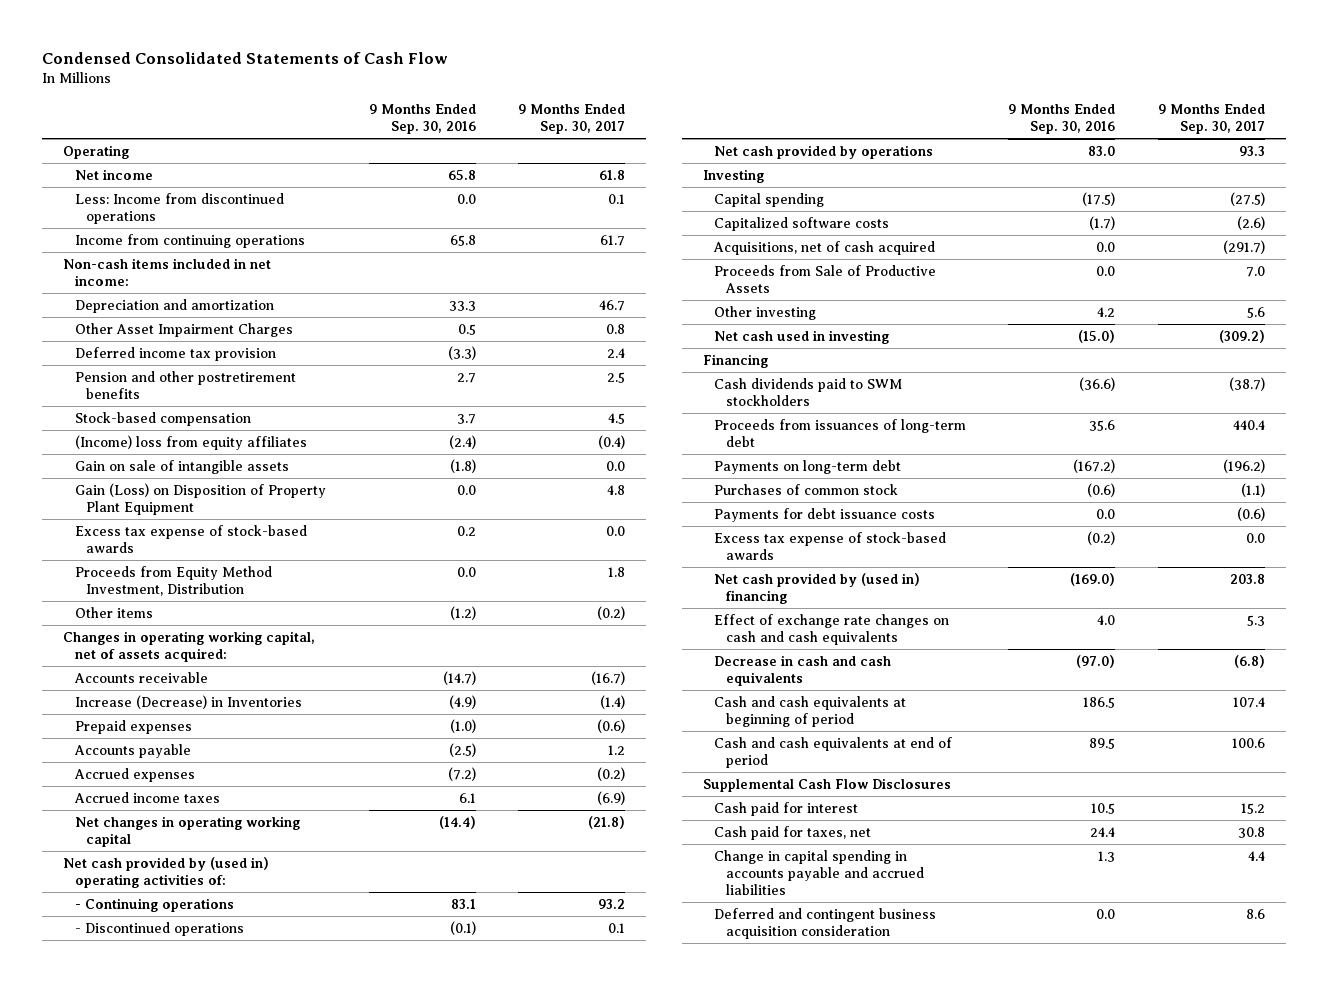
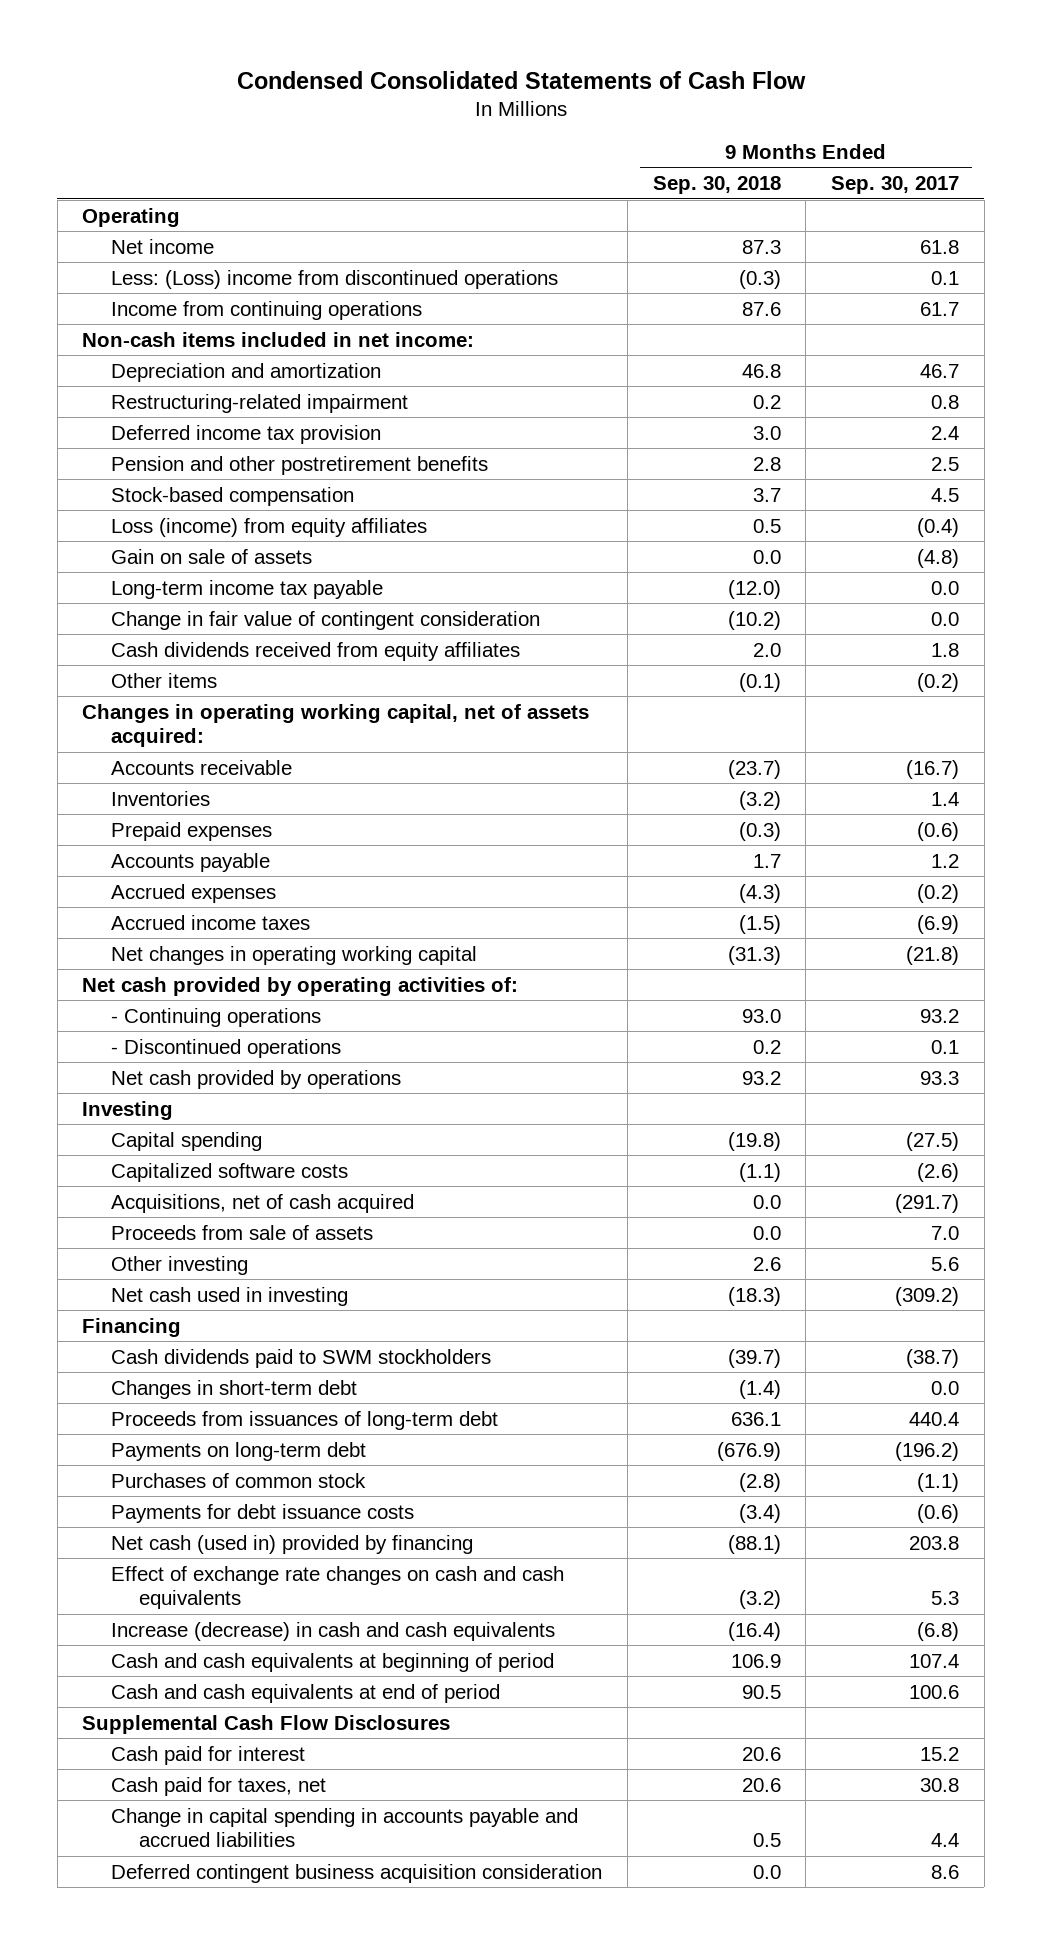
- | 9 Months Ended Sep. 30, 2016 | 9 Months Ended Sep. 30, 2017
+ | 9 Months Ended Sep. 30, 2018 | 9 Months Ended Sep. 30, 2017
- Less: Income from discontinued operations | 0.0 | 0.1
+ Less: (Loss) income from discontinued operations | (0.3) | 0.1
- Other Asset Impairment Charges | 0.5 | 0.8
+ Restructuring-related impairment | 0.2 | 0.8
- (Income) loss from equity affiliates | (2.4) | (0.4)
- Gain on sale of intangible assets | (1.8) | 0.0
- Gain (Loss) on Disposition of Property Plant Equipment | 0.0 | 4.8
- Excess tax expense of stock-based awards | 0.2 | 0.0
- Proceeds from Equity Method Investment, Distribution | 0.0 | 1.8
+ Loss (income) from equity affiliates | 0.5 | (0.4)
+ Gain on sale of assets | 0.0 | (4.8)
+ Long-term income tax payable | (12.0) | 0.0
+ Change in fair value of contingent consideration | (10.2) | 0.0
+ Cash dividends received from equity affiliates | 2.0 | 1.8
- Increase (Decrease) in Inventories | (4.9) | (1.4)
+ Inventories | (3.2) | 1.4
- Net cash provided by (used in) operating activities of:
+ Net cash provided by operating activities of:
- Proceeds from Sale of Productive Assets | 0.0 | 7.0
+ Proceeds from sale of assets | 0.0 | 7.0
+ Changes in short-term debt | (1.4) | 0.0
- Excess tax expense of stock-based awards | (0.2) | 0.0
- Net cash provided by (used in) financing | (169.0) | 203.8
+ Net cash (used in) provided by financing | (88.1) | 203.8
- Decrease in cash and cash equivalents | (97.0) | (6.8)
+ Increase (decrease) in cash and cash equivalents | (16.4) | (6.8)
- Deferred and contingent business acquisition consideration | 0.0 | 8.6
+ Deferred contingent business acquisition consideration | 0.0 | 8.6

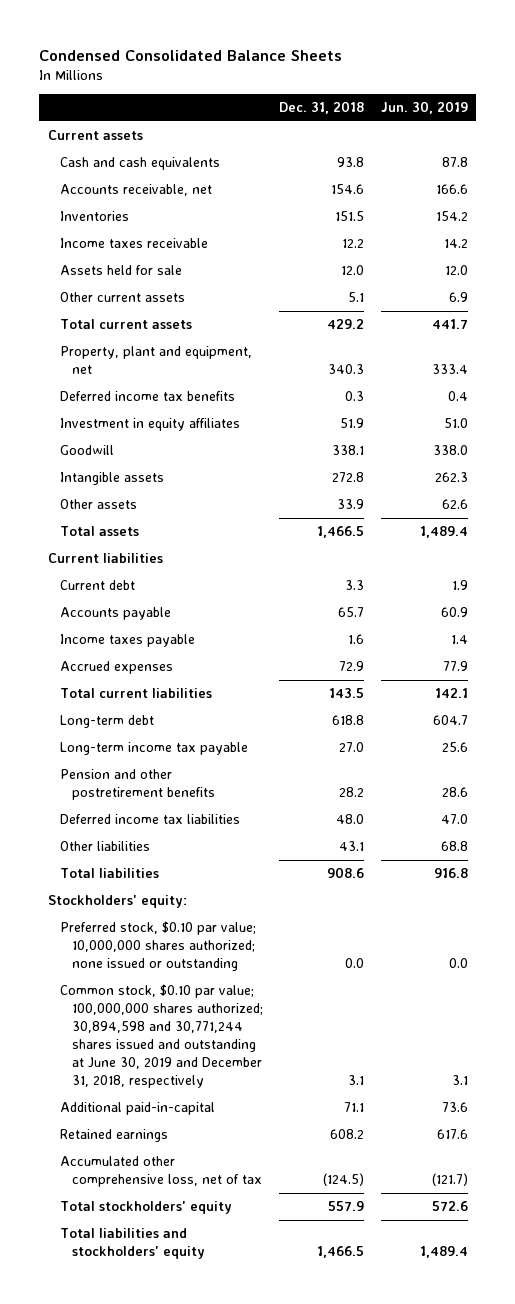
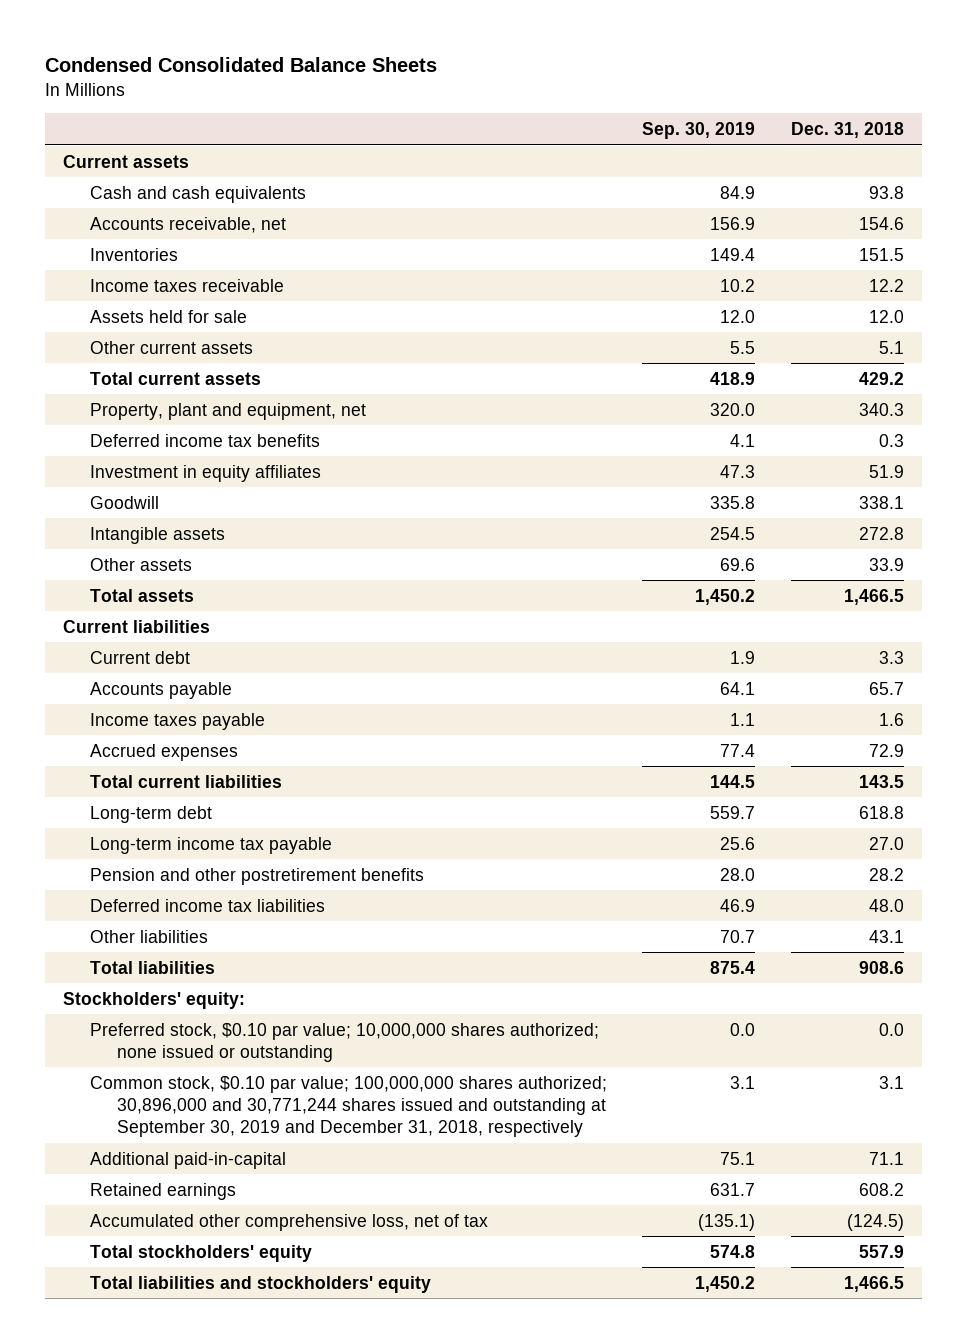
- | Dec. 31, 2018 | Jun. 30, 2019
+ | Sep. 30, 2019 | Dec. 31, 2018
- Common stock, $0.10 par value; 100,000,000 shares authorized; 30,894,598 and 30,771,244 shares issued and outstanding at June 30, 2019 and December 31, 2018, respectively | 3.1 | 3.1
+ Common stock, $0.10 par value; 100,000,000 shares authorized; 30,896,000 and 30,771,244 shares issued and outstanding at September 30, 2019 and December 31, 2018, respectively | 3.1 | 3.1

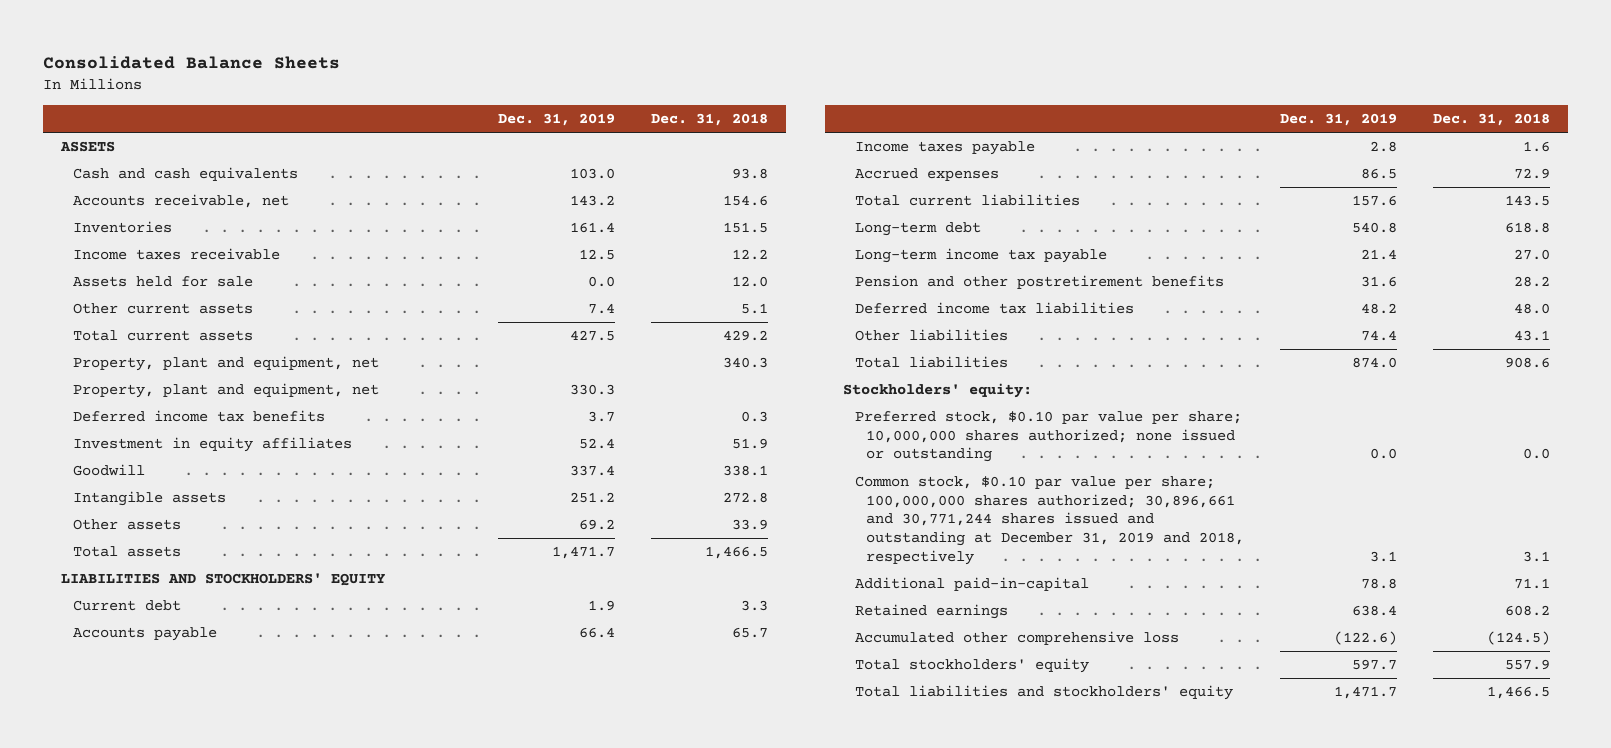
- Condensed Consolidated Balance Sheets
+ Consolidated Balance Sheets
- | Sep. 30, 2019 | Dec. 31, 2018
+ | Dec. 31, 2019 | Dec. 31, 2018
- Current assets
+ ASSETS
+ Property, plant and equipment, net | 330.3 |
- Current liabilities
+ LIABILITIES AND STOCKHOLDERS' EQUITY
- Preferred stock, $0.10 par value; 10,000,000 shares authorized; none issued or outstanding | 0.0 | 0.0
- Common stock, $0.10 par value; 100,000,000 shares authorized; 30,896,000 and 30,771,244 shares issued and outstanding at September 30, 2019 and December 31, 2018, respectively | 3.1 | 3.1
+ Preferred stock, $0.10 par value per share; 10,000,000 shares authorized; none issued or outstanding | 0.0 | 0.0
+ Common stock, $0.10 par value per share; 100,000,000 shares authorized; 30,896,661 and 30,771,244 shares issued and outstanding at December 31, 2019 and 2018, respectively | 3.1 | 3.1
- Accumulated other comprehensive loss, net of tax | (135.1) | (124.5)
+ Accumulated other comprehensive loss | (122.6) | (124.5)

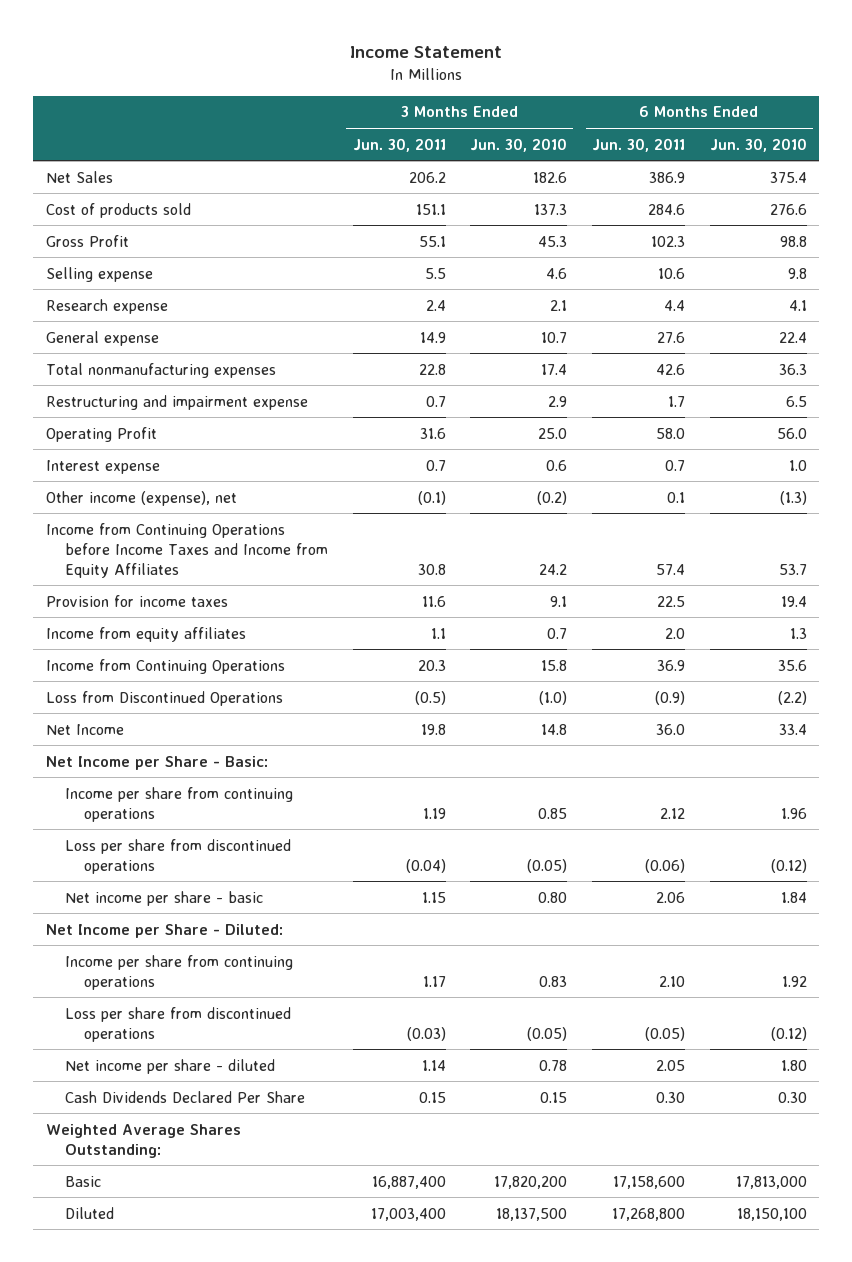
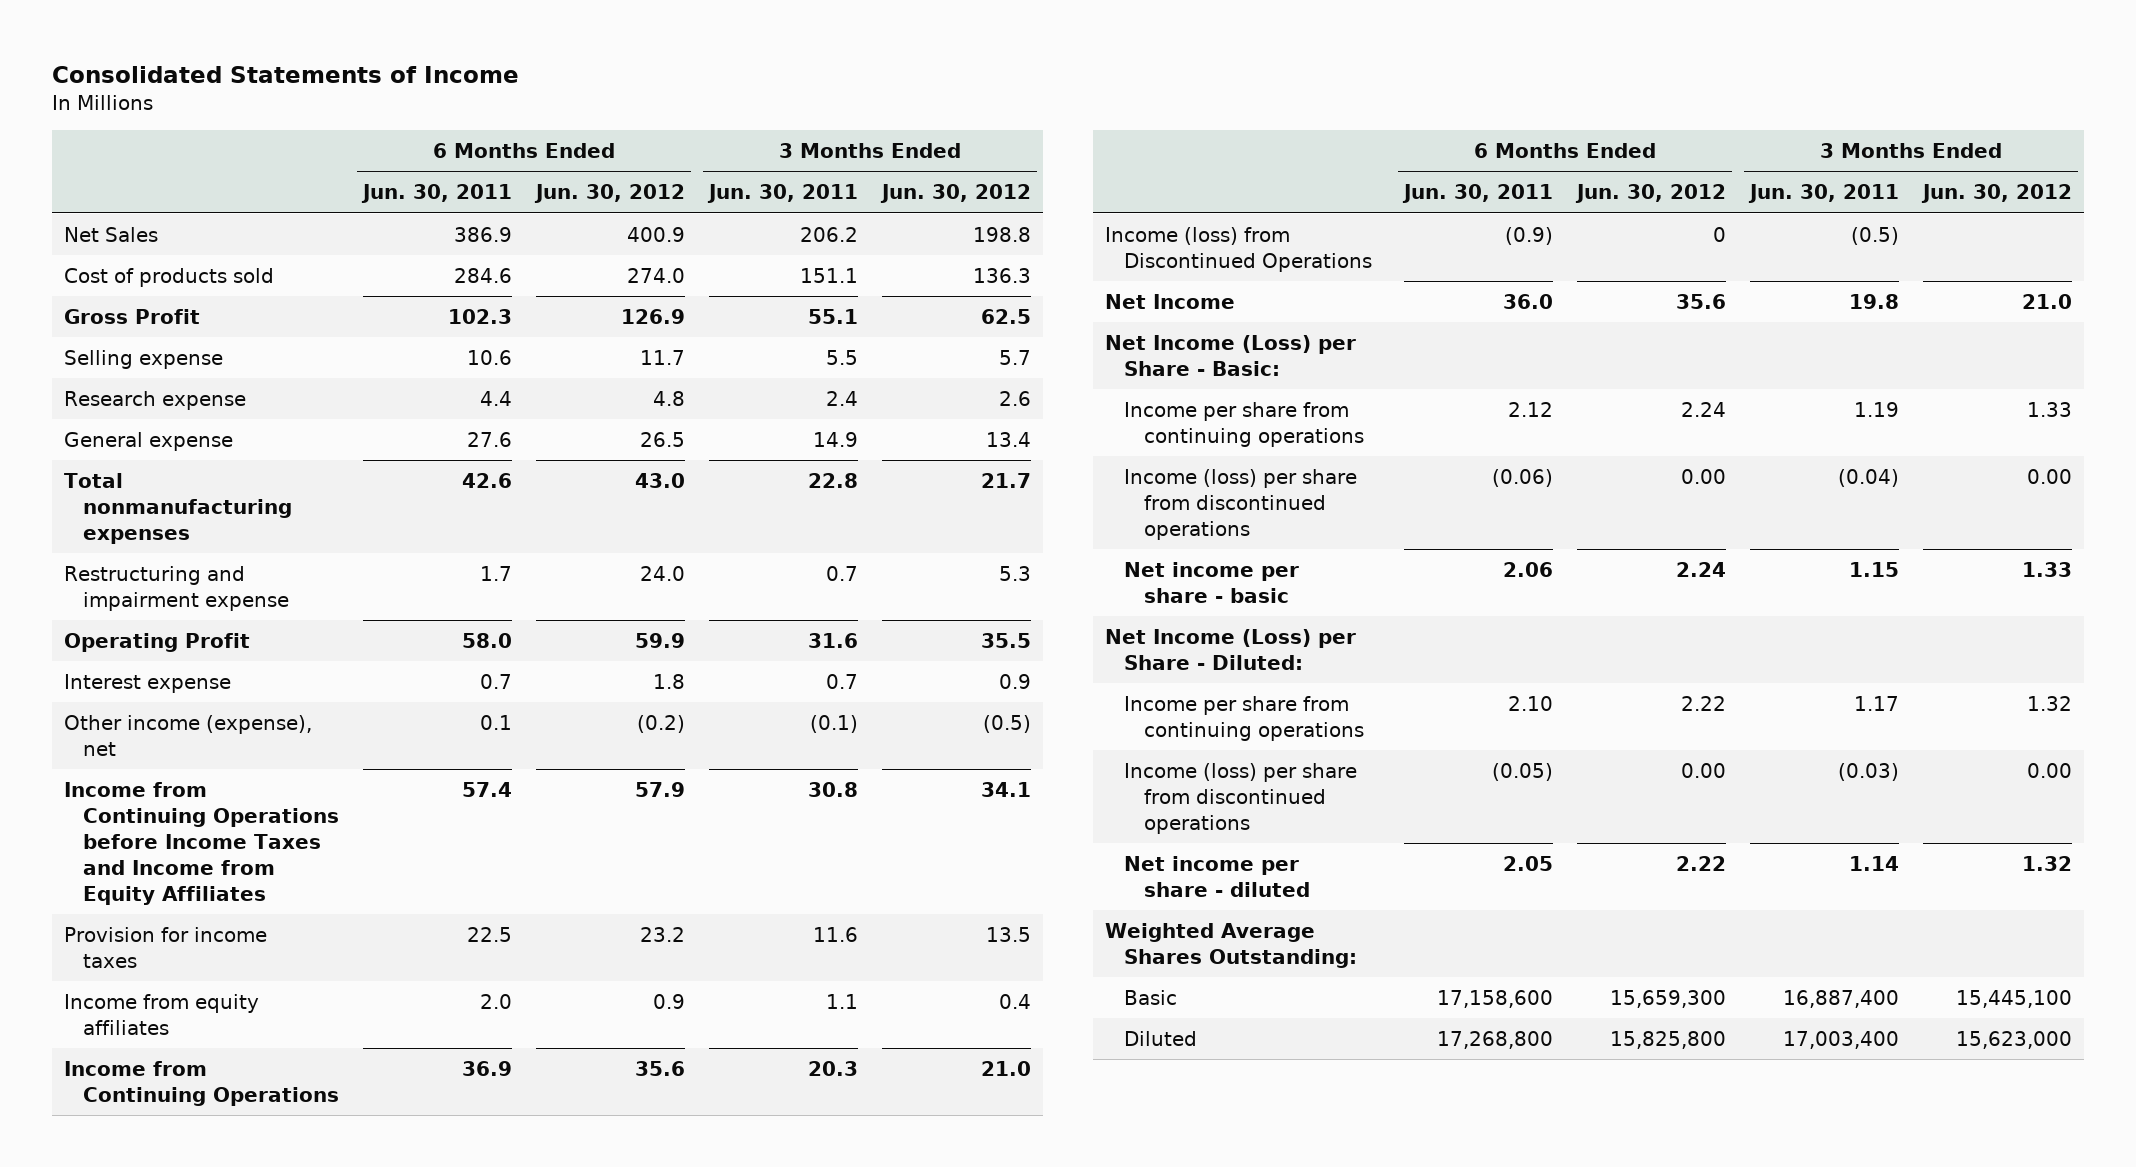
- Income Statement
+ Consolidated Statements of Income
- | 3 Months Ended Jun. 30, 2011 | 3 Months Ended Jun. 30, 2010 | 6 Months Ended Jun. 30, 2011 | 6 Months Ended Jun. 30, 2010
+ | 6 Months Ended Jun. 30, 2011 | 6 Months Ended Jun. 30, 2012 | 3 Months Ended Jun. 30, 2011 | 3 Months Ended Jun. 30, 2012
- Loss from Discontinued Operations | (0.5) | (1.0) | (0.9) | (2.2)
+ Income (loss) from Discontinued Operations | (0.9) | 0 | (0.5) |
- Net Income per Share - Basic:
+ Net Income (Loss) per Share - Basic:
- Loss per share from discontinued operations | (0.04) | (0.05) | (0.06) | (0.12)
+ Income (loss) per share from discontinued operations | (0.06) | 0.00 | (0.04) | 0.00
- Net Income per Share - Diluted:
+ Net Income (Loss) per Share - Diluted:
- Loss per share from discontinued operations | (0.03) | (0.05) | (0.05) | (0.12)
+ Income (loss) per share from discontinued operations | (0.05) | 0.00 | (0.03) | 0.00
- Cash Dividends Declared Per Share | 0.15 | 0.15 | 0.30 | 0.30

